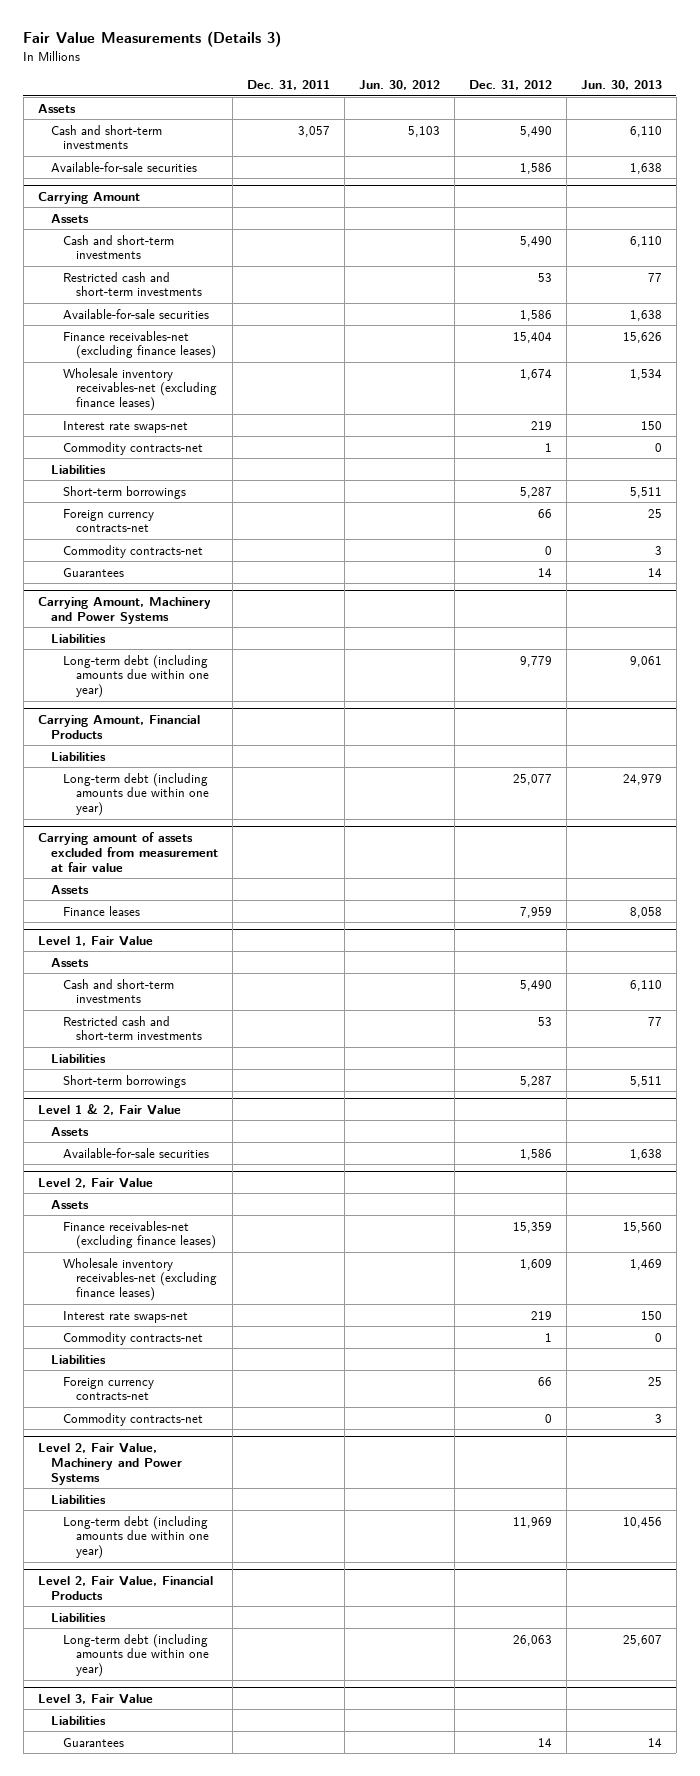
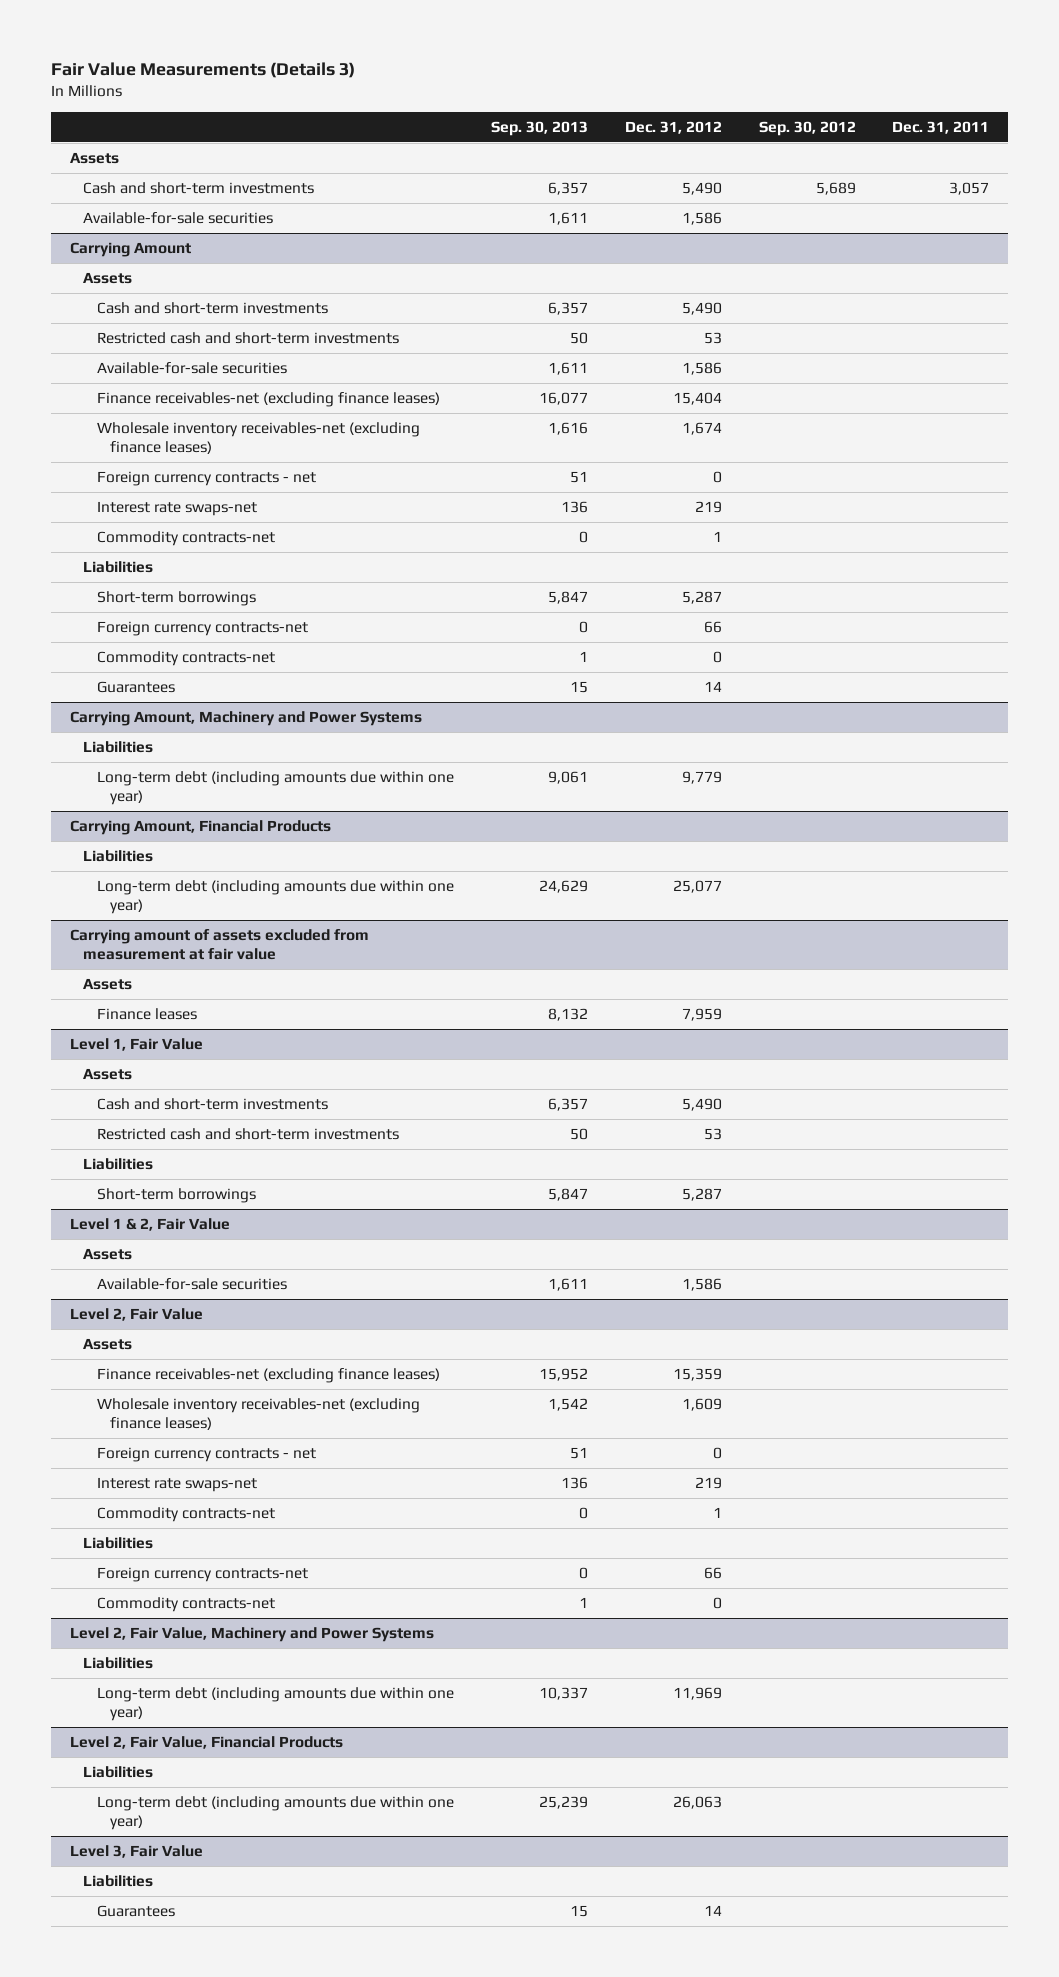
- | Dec. 31, 2011 | Jun. 30, 2012 | Dec. 31, 2012 | Jun. 30, 2013
+ | Sep. 30, 2013 | Dec. 31, 2012 | Sep. 30, 2012 | Dec. 31, 2011
@ Carrying Amount
+ Foreign currency contracts - net | 51 | 0 | |
@ Level 2, Fair Value
+ Foreign currency contracts - net | 51 | 0 | |

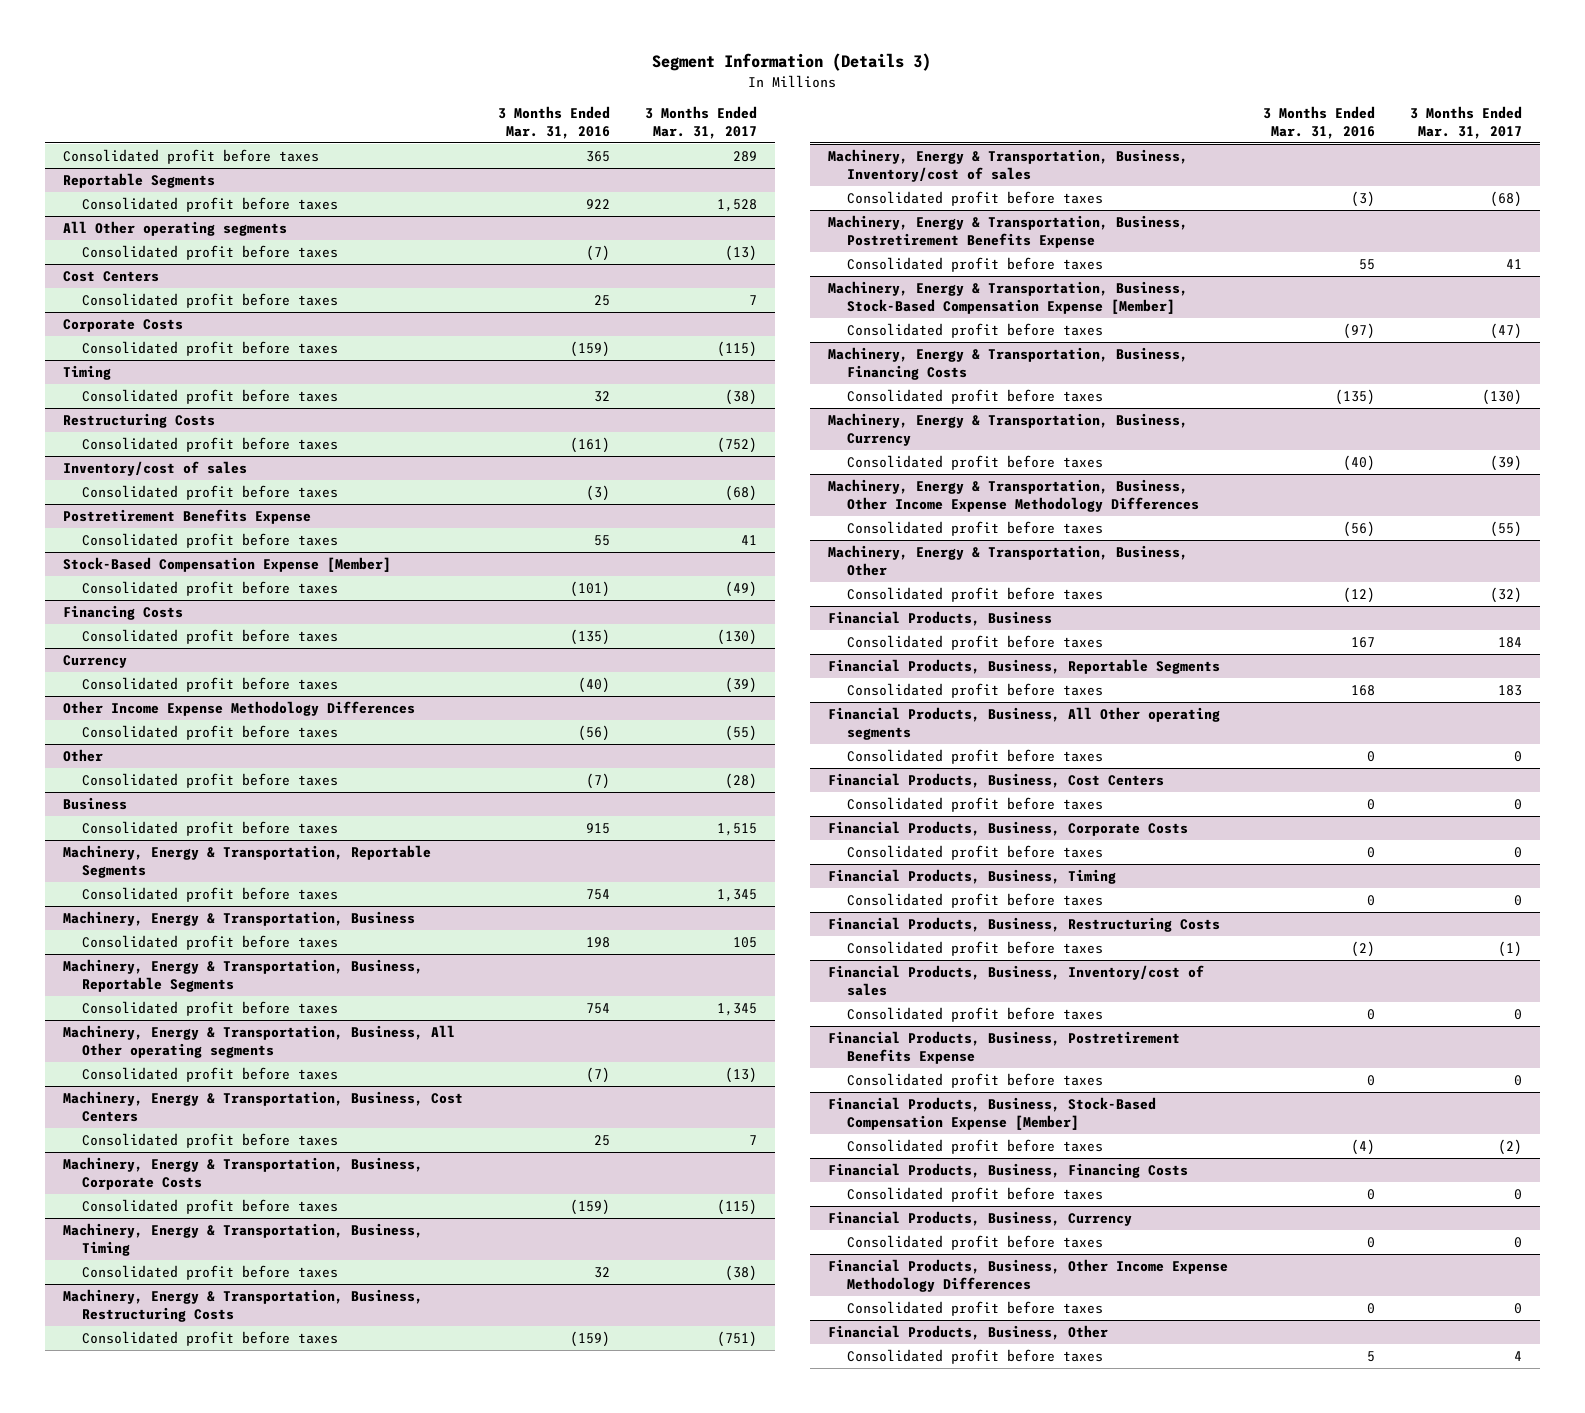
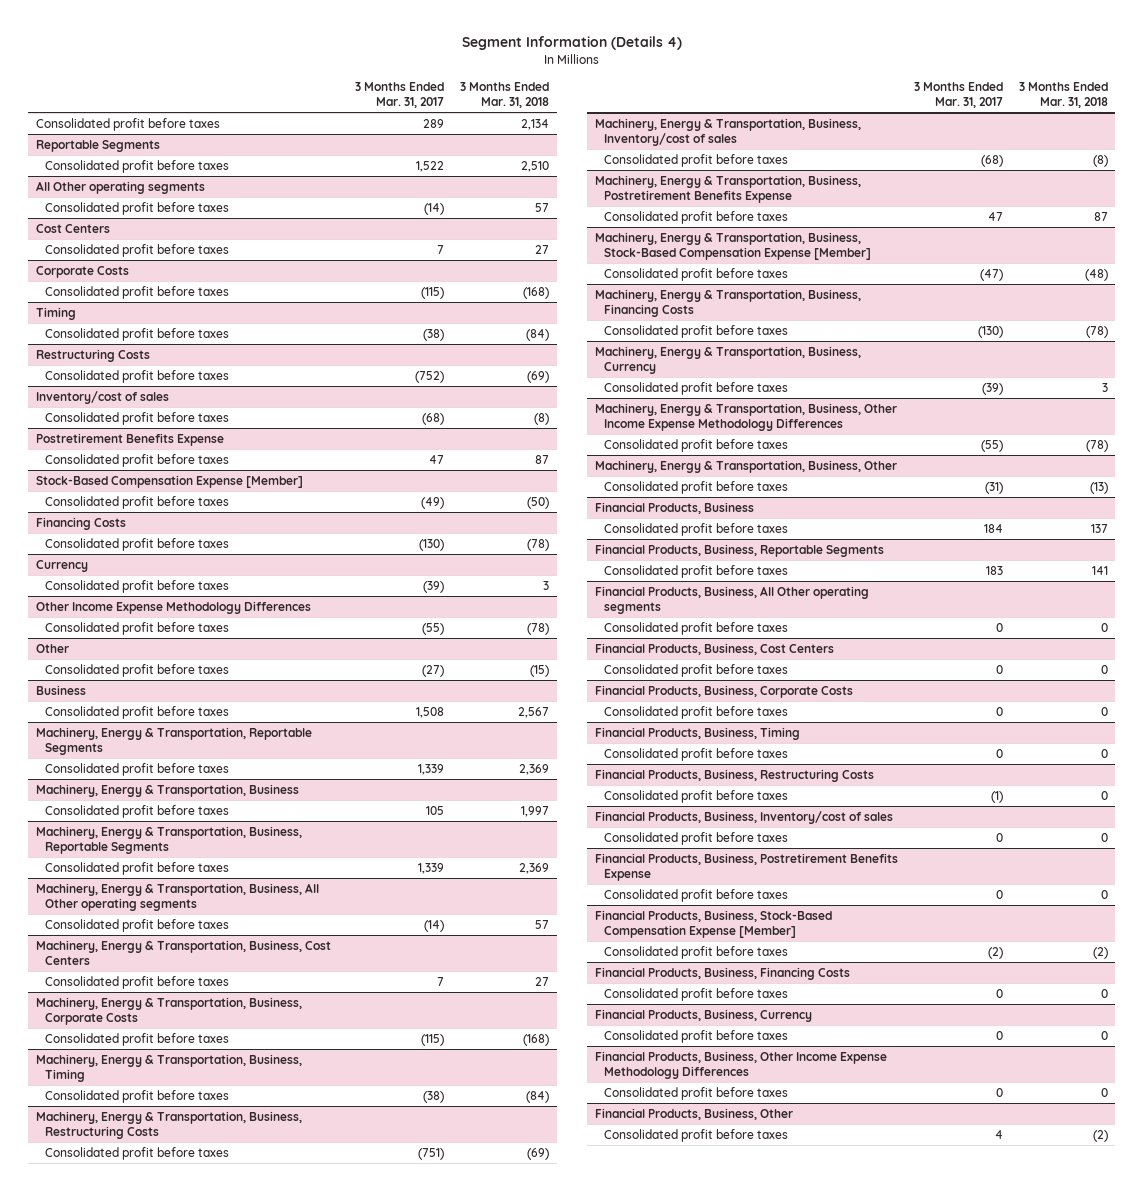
- Segment Information (Details 3)
+ Segment Information (Details 4)
- | 3 Months Ended Mar. 31, 2016 | 3 Months Ended Mar. 31, 2017
+ | 3 Months Ended Mar. 31, 2017 | 3 Months Ended Mar. 31, 2018
@ Reportable Segments
- Consolidated profit before taxes | 922 | 1,528
+ Consolidated profit before taxes | 1,522 | 2,510
@ All Other operating segments
- Consolidated profit before taxes | (7) | (13)
+ Consolidated profit before taxes | (14) | 57
@ Postretirement Benefits Expense
- Consolidated profit before taxes | 55 | 41
+ Consolidated profit before taxes | 47 | 87
@ Other
- Consolidated profit before taxes | (7) | (28)
+ Consolidated profit before taxes | (27) | (15)
@ Business
- Consolidated profit before taxes | 915 | 1,515
+ Consolidated profit before taxes | 1,508 | 2,567
@ Machinery, Energy & Transportation, Reportable Segments
- Consolidated profit before taxes | 754 | 1,345
+ Consolidated profit before taxes | 1,339 | 2,369
@ Machinery, Energy & Transportation, Business, Reportable Segments
- Consolidated profit before taxes | 754 | 1,345
+ Consolidated profit before taxes | 1,339 | 2,369
@ Machinery, Energy & Transportation, Business, All Other operating segments
- Consolidated profit before taxes | (7) | (13)
+ Consolidated profit before taxes | (14) | 57
@ Machinery, Energy & Transportation, Business, Postretirement Benefits Expense
- Consolidated profit before taxes | 55 | 41
+ Consolidated profit before taxes | 47 | 87
@ Machinery, Energy & Transportation, Business, Other
- Consolidated profit before taxes | (12) | (32)
+ Consolidated profit before taxes | (31) | (13)

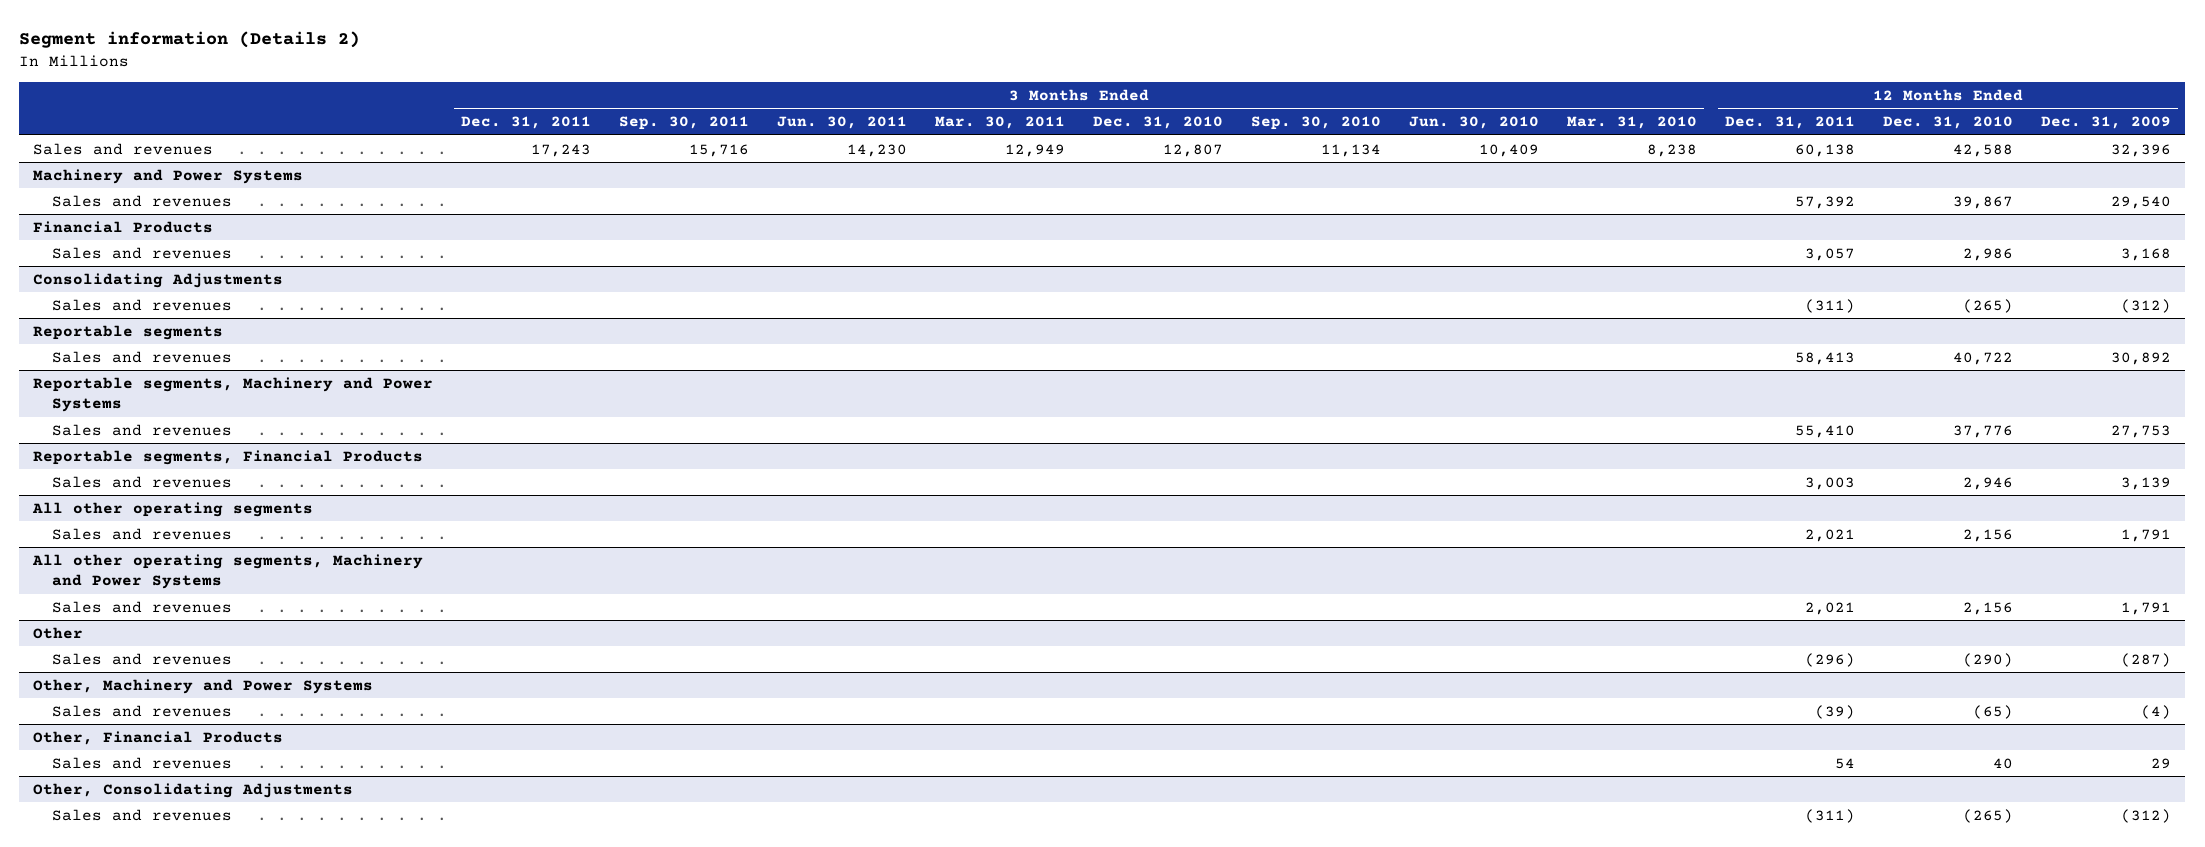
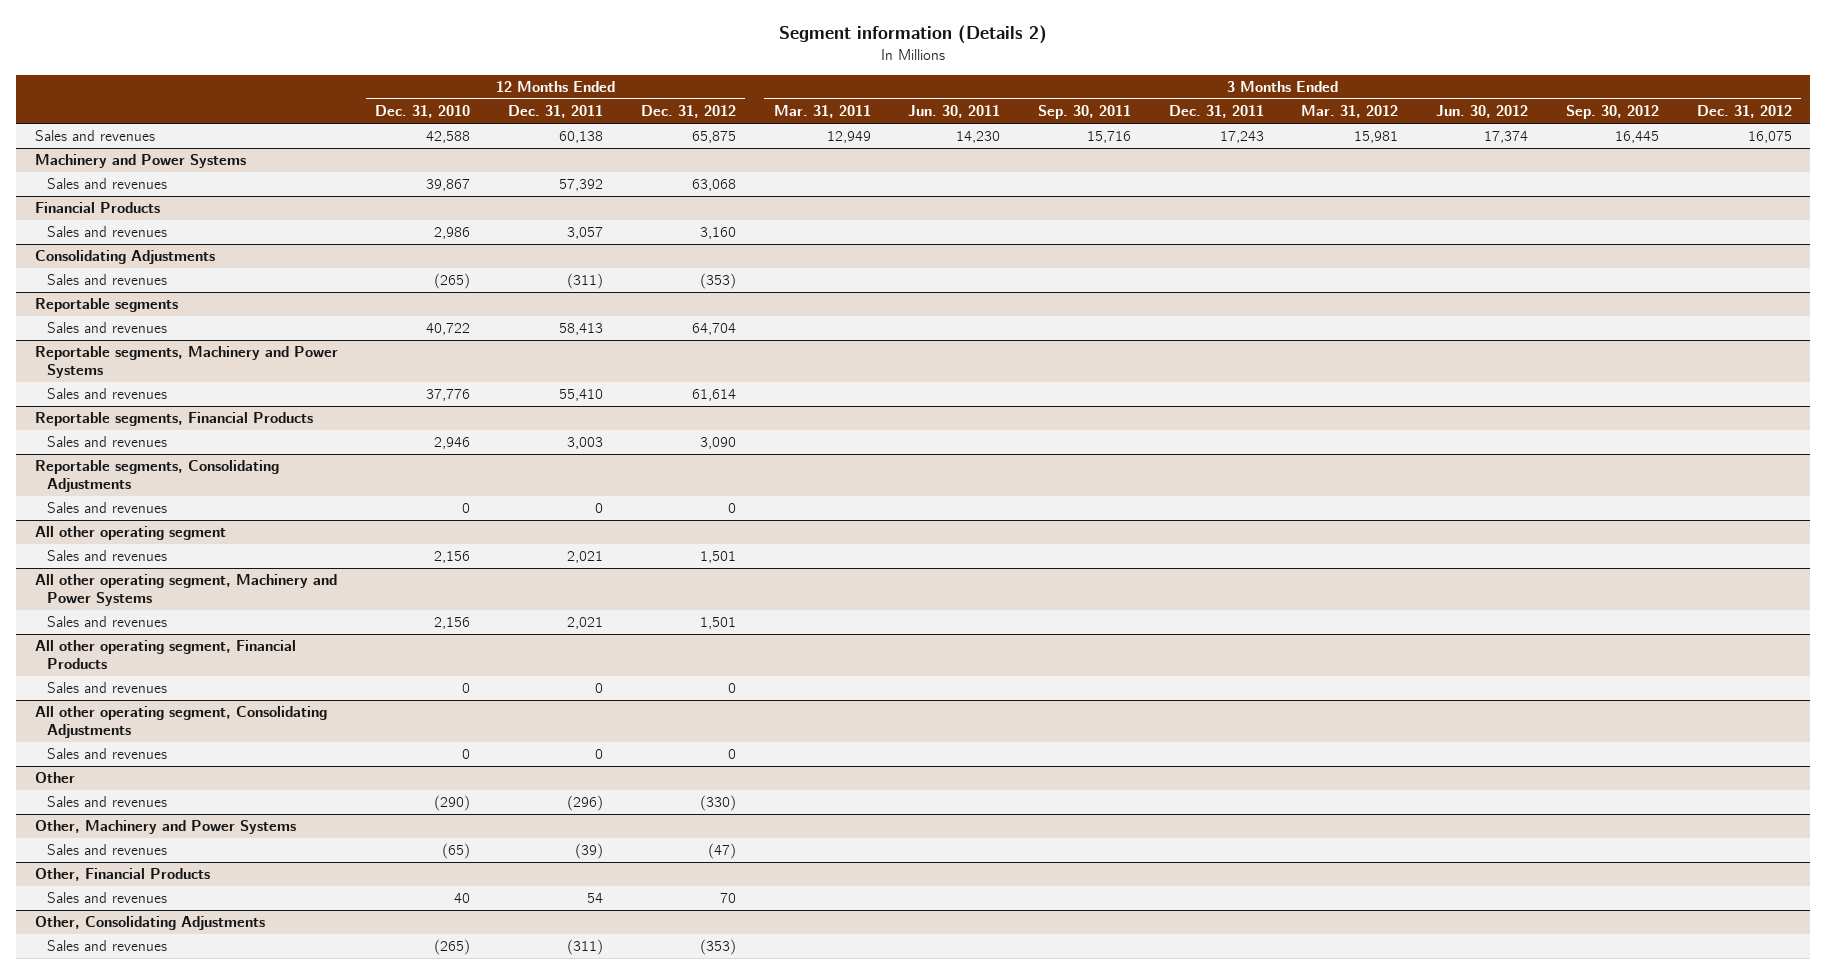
- | 3 Months Ended Dec. 31, 2011 | 3 Months Ended Sep. 30, 2011 | 3 Months Ended Jun. 30, 2011 | 3 Months Ended Mar. 30, 2011 | 3 Months Ended Dec. 31, 2010 | 3 Months Ended Sep. 30, 2010 | 3 Months Ended Jun. 30, 2010 | 3 Months Ended Mar. 31, 2010 | 12 Months Ended Dec. 31, 2011 | 12 Months Ended Dec. 31, 2010 | 12 Months Ended Dec. 31, 2009
+ | 12 Months Ended Dec. 31, 2010 | 12 Months Ended Dec. 31, 2011 | 12 Months Ended Dec. 31, 2012 | 3 Months Ended Mar. 31, 2011 | 3 Months Ended Jun. 30, 2011 | 3 Months Ended Sep. 30, 2011 | 3 Months Ended Dec. 31, 2011 | 3 Months Ended Mar. 31, 2012 | 3 Months Ended Jun. 30, 2012 | 3 Months Ended Sep. 30, 2012 | 3 Months Ended Dec. 31, 2012
- All other operating segments
+ Reportable segments, Consolidating Adjustments
+ Sales and revenues | 0 | 0 | 0 | | | | | | | |
+ All other operating segment
- All other operating segments, Machinery and Power Systems
+ All other operating segment, Machinery and Power Systems
+ All other operating segment, Financial Products
+ Sales and revenues | 0 | 0 | 0 | | | | | | | |
+ All other operating segment, Consolidating Adjustments
+ Sales and revenues | 0 | 0 | 0 | | | | | | | |

